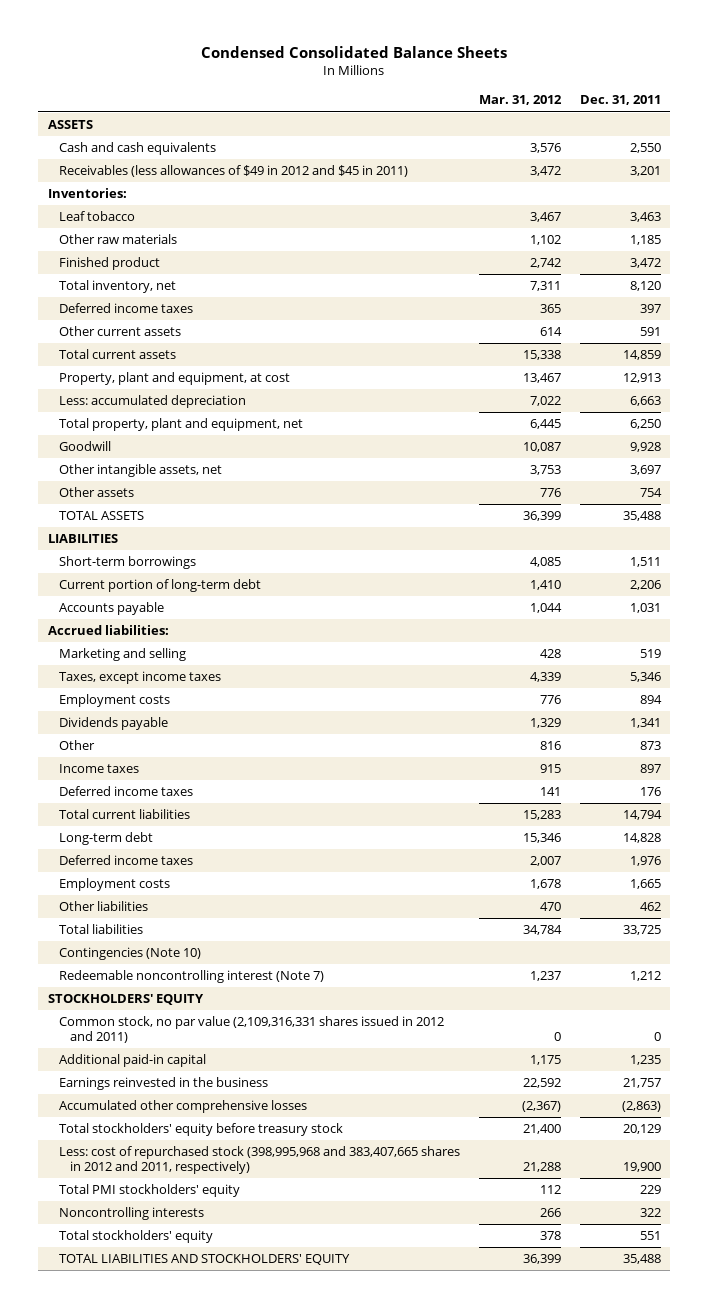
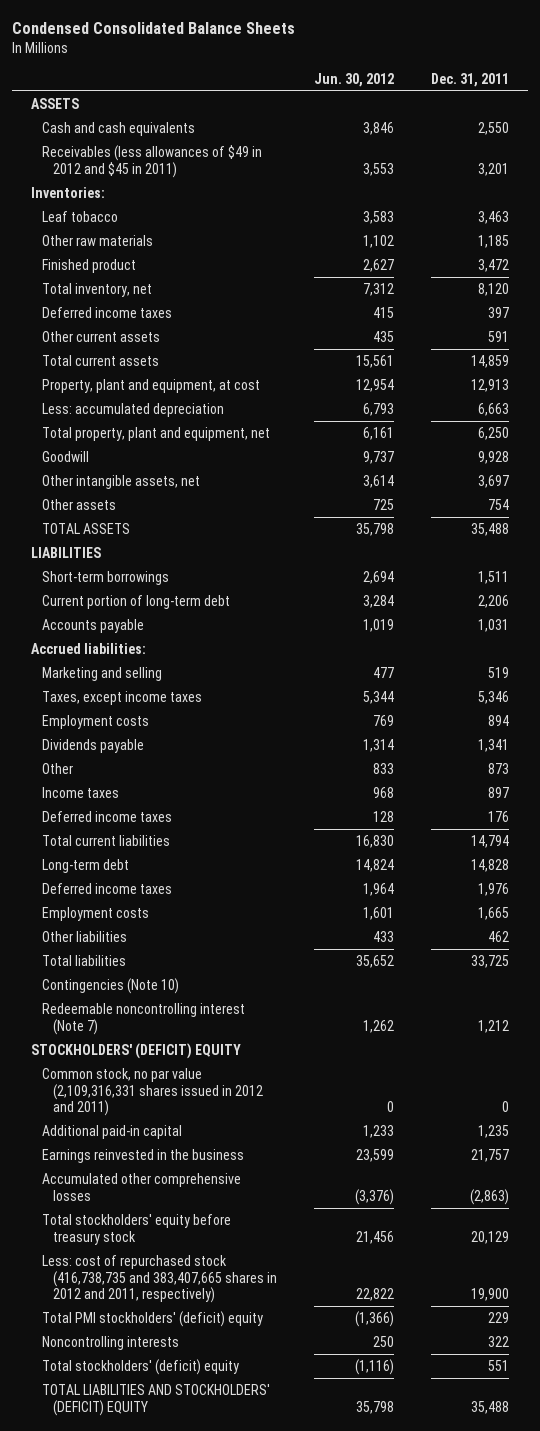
- | Mar. 31, 2012 | Dec. 31, 2011
+ | Jun. 30, 2012 | Dec. 31, 2011
- STOCKHOLDERS' EQUITY
+ STOCKHOLDERS' (DEFICIT) EQUITY
- Less: cost of repurchased stock (398,995,968 and 383,407,665 shares in 2012 and 2011, respectively) | 21,288 | 19,900
- Total PMI stockholders' equity | 112 | 229
+ Less: cost of repurchased stock (416,738,735 and 383,407,665 shares in 2012 and 2011, respectively) | 22,822 | 19,900
+ Total PMI stockholders' (deficit) equity | (1,366) | 229
- Total stockholders' equity | 378 | 551
- TOTAL LIABILITIES AND STOCKHOLDERS' EQUITY | 36,399 | 35,488
+ Total stockholders' (deficit) equity | (1,116) | 551
+ TOTAL LIABILITIES AND STOCKHOLDERS' (DEFICIT) EQUITY | 35,798 | 35,488

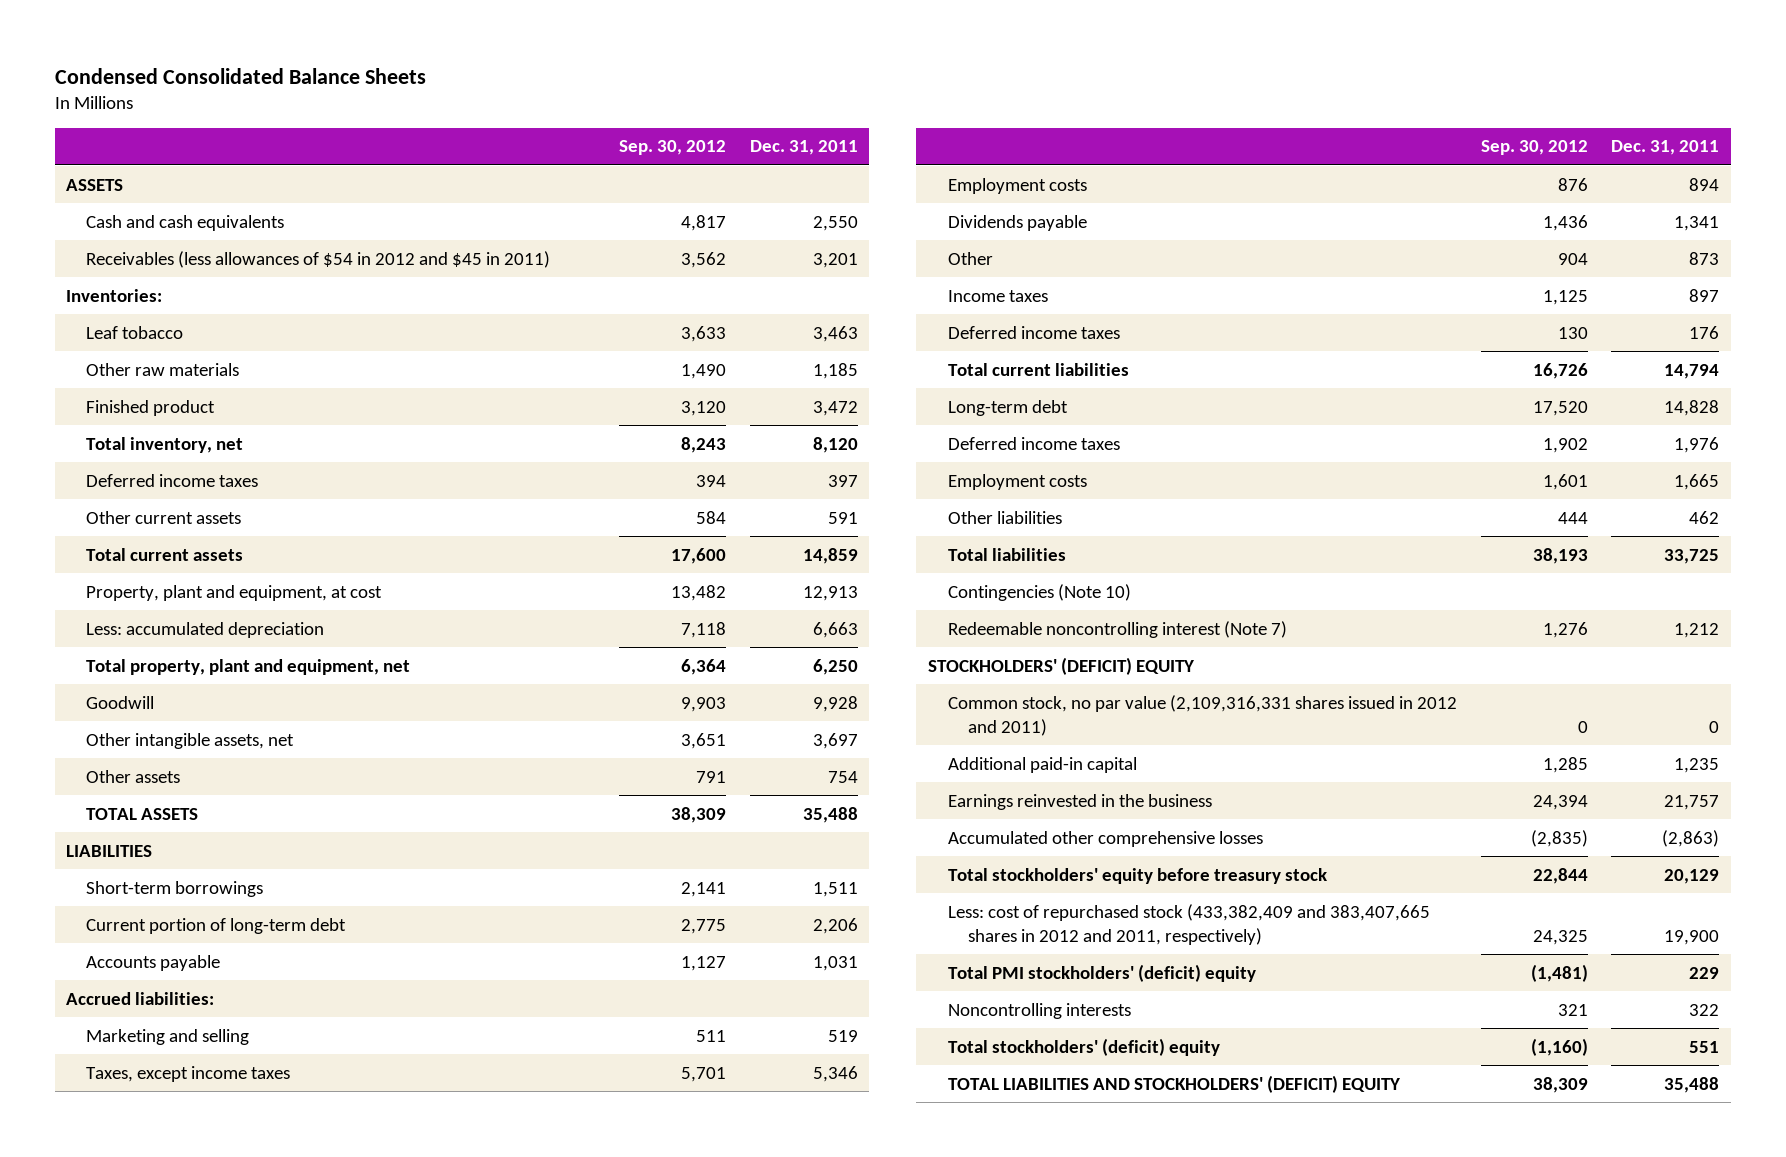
- | Jun. 30, 2012 | Dec. 31, 2011
+ | Sep. 30, 2012 | Dec. 31, 2011
- Receivables (less allowances of $49 in 2012 and $45 in 2011) | 3,553 | 3,201
+ Receivables (less allowances of $54 in 2012 and $45 in 2011) | 3,562 | 3,201
- Less: cost of repurchased stock (416,738,735 and 383,407,665 shares in 2012 and 2011, respectively) | 22,822 | 19,900
+ Less: cost of repurchased stock (433,382,409 and 383,407,665 shares in 2012 and 2011, respectively) | 24,325 | 19,900

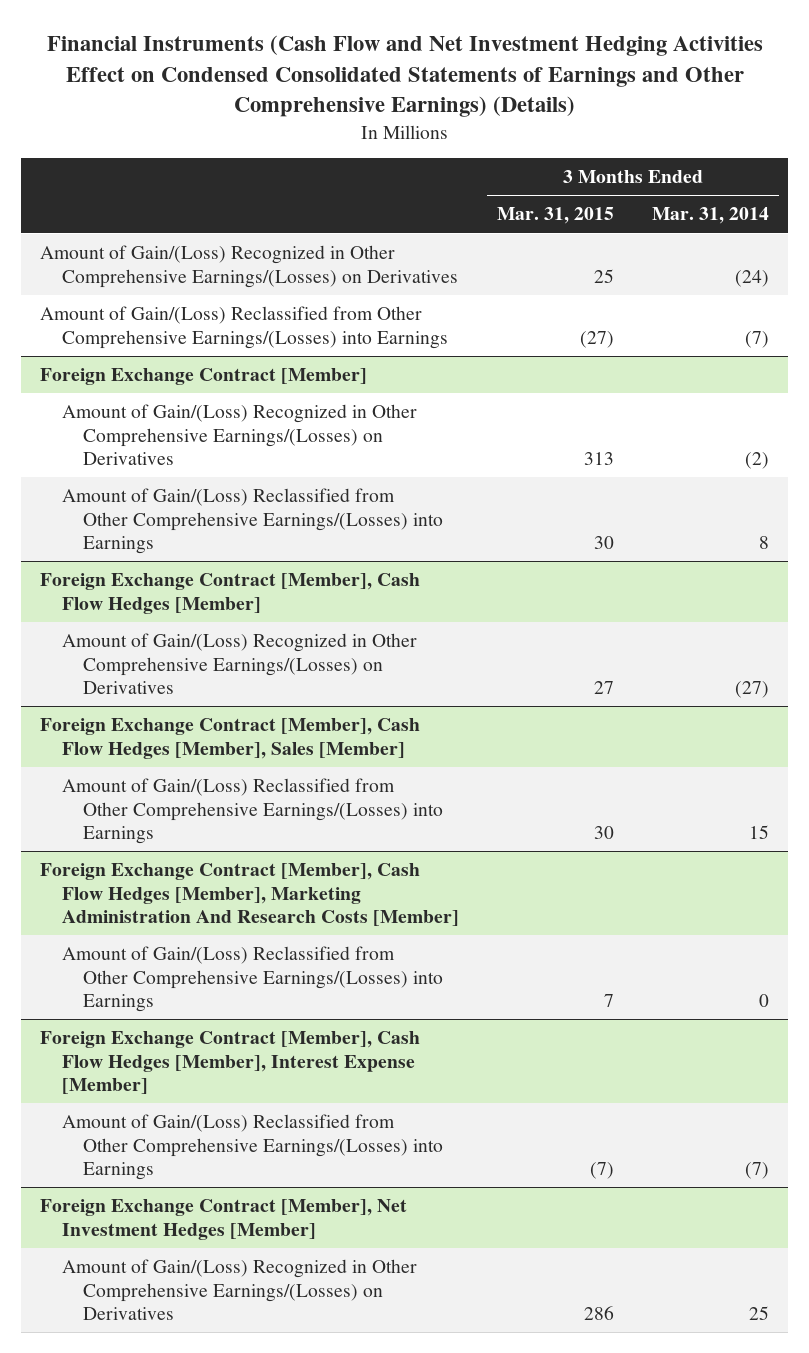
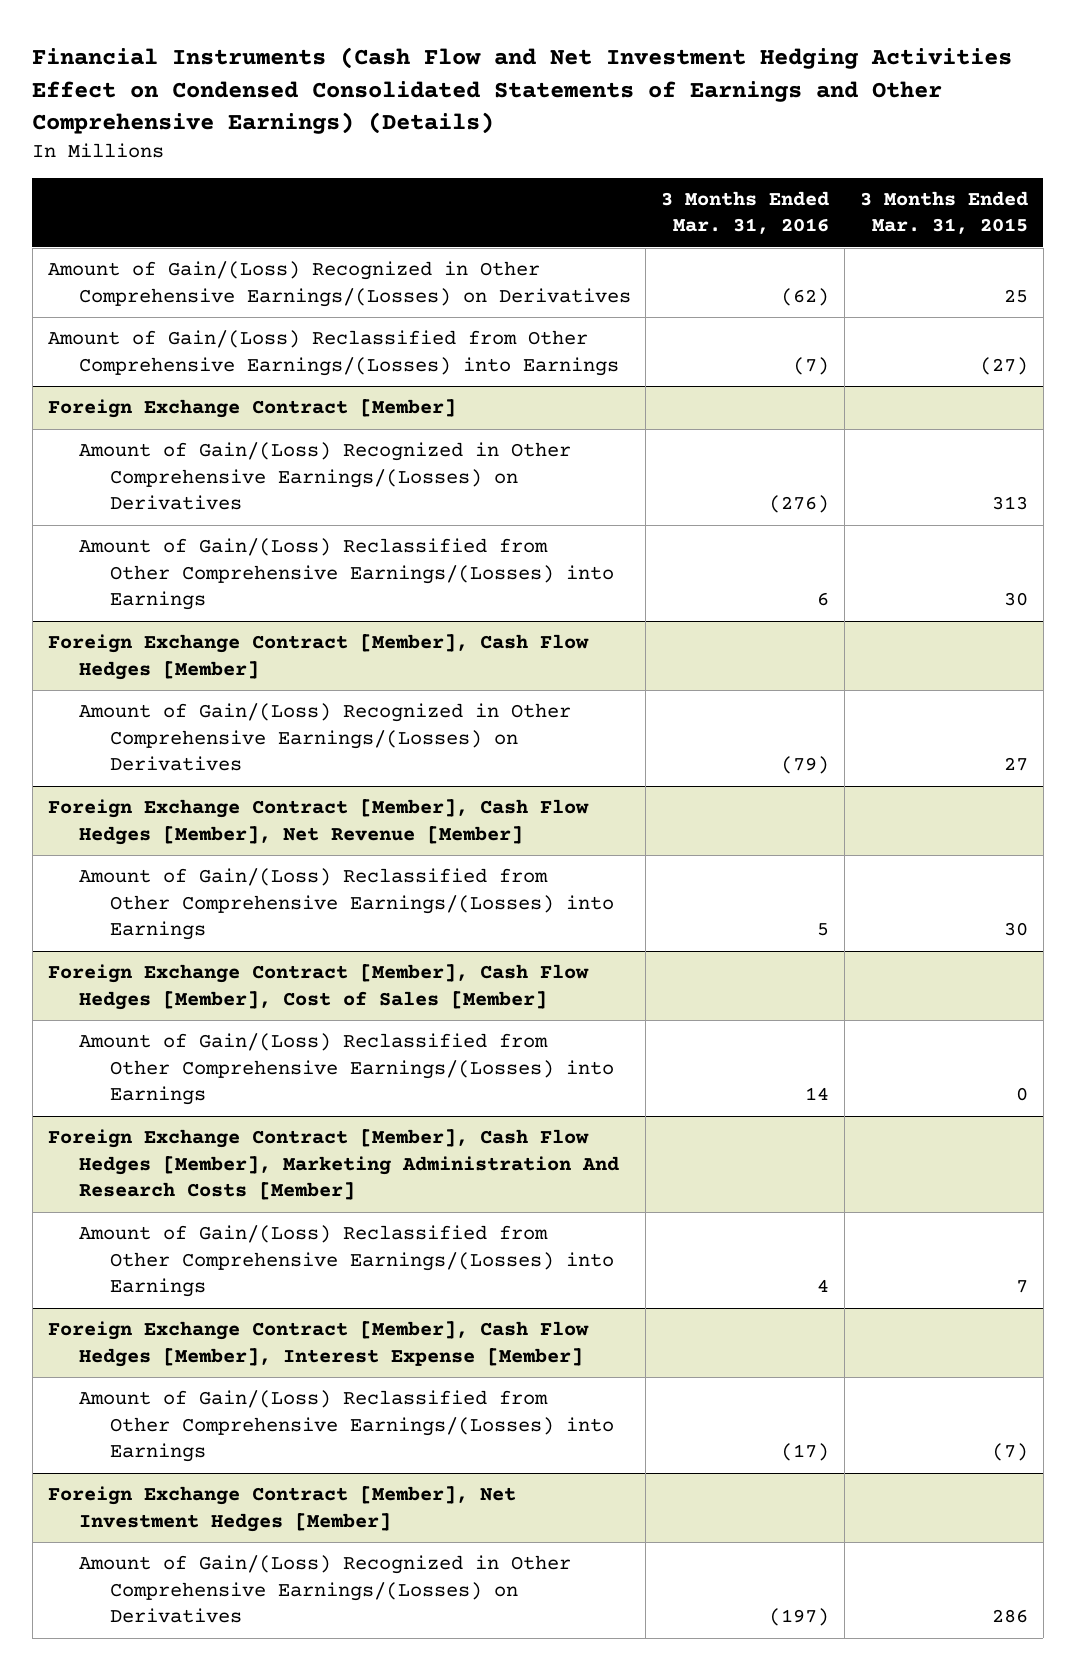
- | 3 Months Ended Mar. 31, 2015 | 3 Months Ended Mar. 31, 2014
+ | 3 Months Ended Mar. 31, 2016 | 3 Months Ended Mar. 31, 2015
- Foreign Exchange Contract [Member], Cash Flow Hedges [Member], Sales [Member]
+ Foreign Exchange Contract [Member], Cash Flow Hedges [Member], Net Revenue [Member]
+ Foreign Exchange Contract [Member], Cash Flow Hedges [Member], Cost of Sales [Member]
+ Amount of Gain/(Loss) Reclassified from Other Comprehensive Earnings/(Losses) into Earnings | 14 | 0

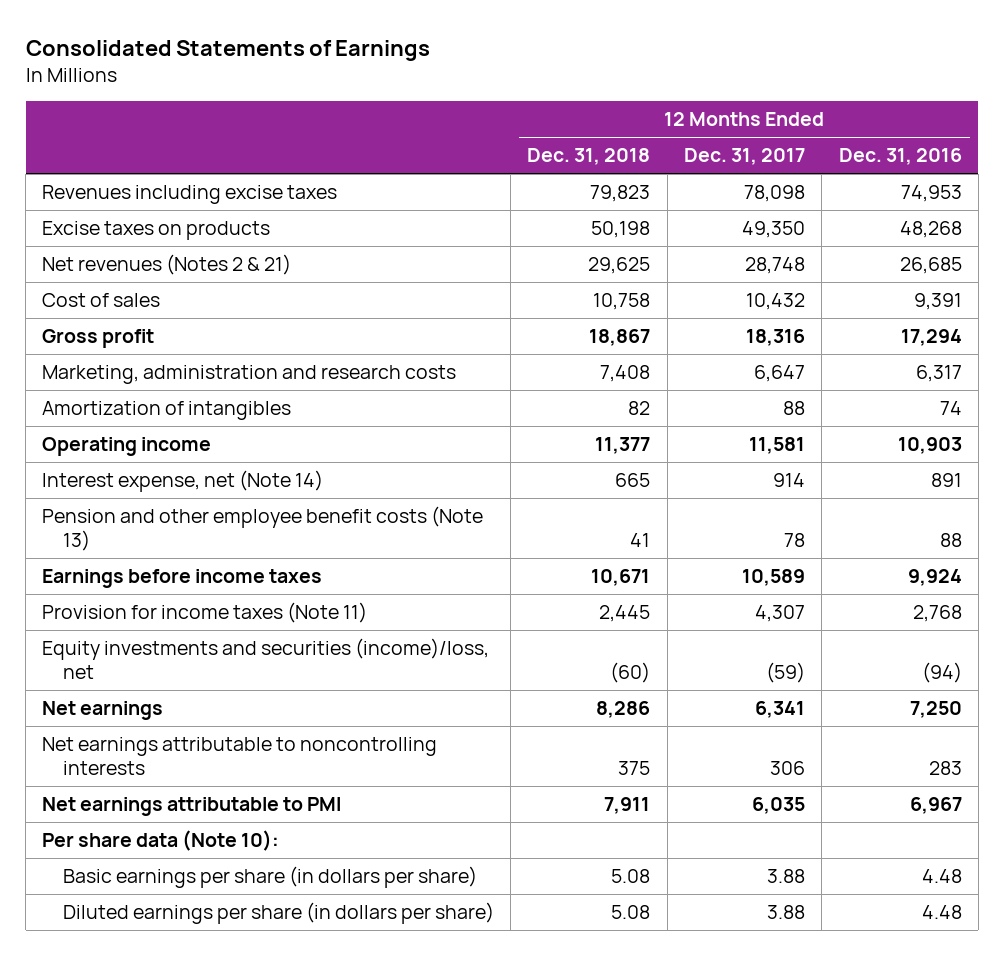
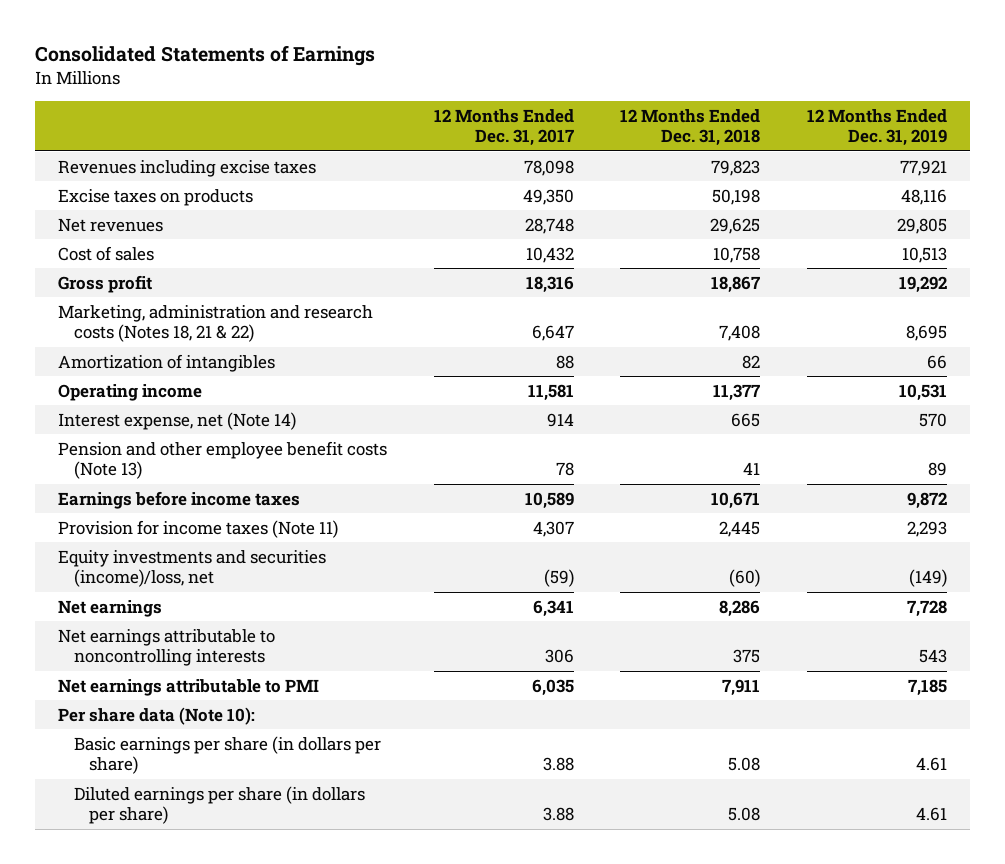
- | 12 Months Ended Dec. 31, 2018 | 12 Months Ended Dec. 31, 2017 | 12 Months Ended Dec. 31, 2016
+ | 12 Months Ended Dec. 31, 2017 | 12 Months Ended Dec. 31, 2018 | 12 Months Ended Dec. 31, 2019
- Net revenues (Notes 2 & 21) | 29,625 | 28,748 | 26,685
+ Net revenues | 28,748 | 29,625 | 29,805
- Marketing, administration and research costs | 7,408 | 6,647 | 6,317
+ Marketing, administration and research costs (Notes 18, 21 & 22) | 6,647 | 7,408 | 8,695

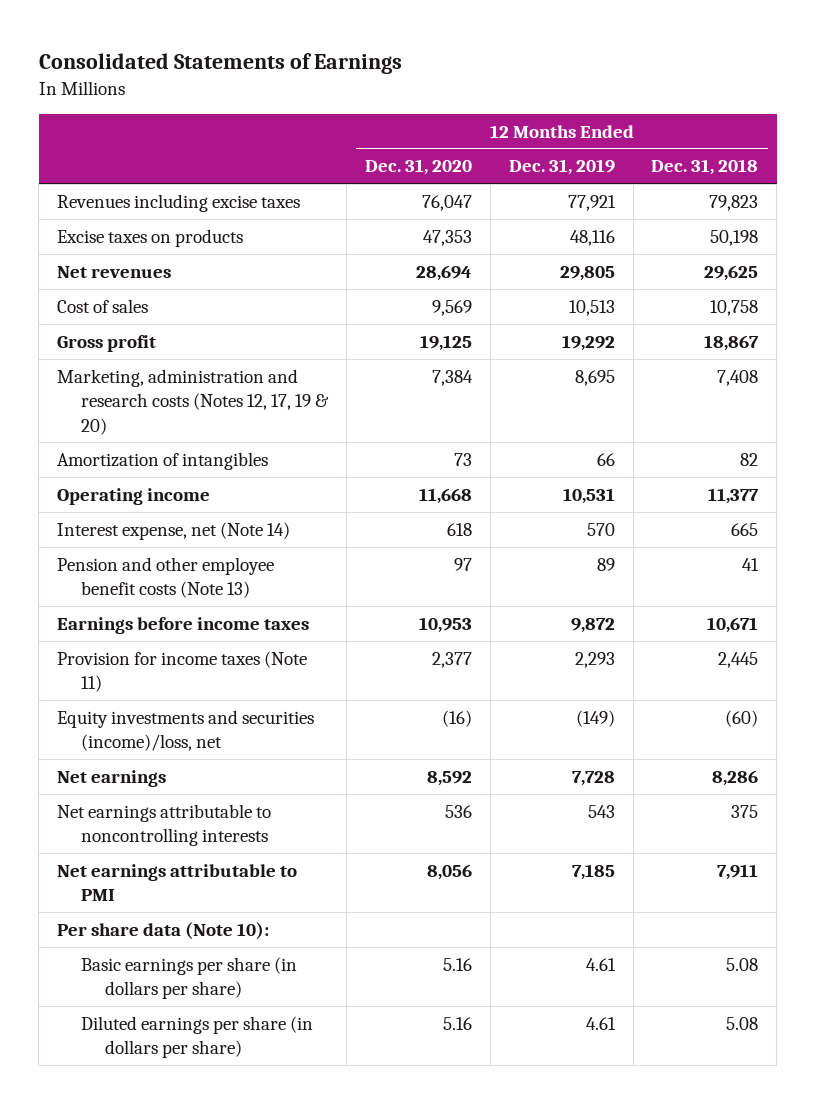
- | 12 Months Ended Dec. 31, 2017 | 12 Months Ended Dec. 31, 2018 | 12 Months Ended Dec. 31, 2019
+ | 12 Months Ended Dec. 31, 2020 | 12 Months Ended Dec. 31, 2019 | 12 Months Ended Dec. 31, 2018
- Marketing, administration and research costs (Notes 18, 21 & 22) | 6,647 | 7,408 | 8,695
+ Marketing, administration and research costs (Notes 12, 17, 19 & 20) | 7,384 | 8,695 | 7,408

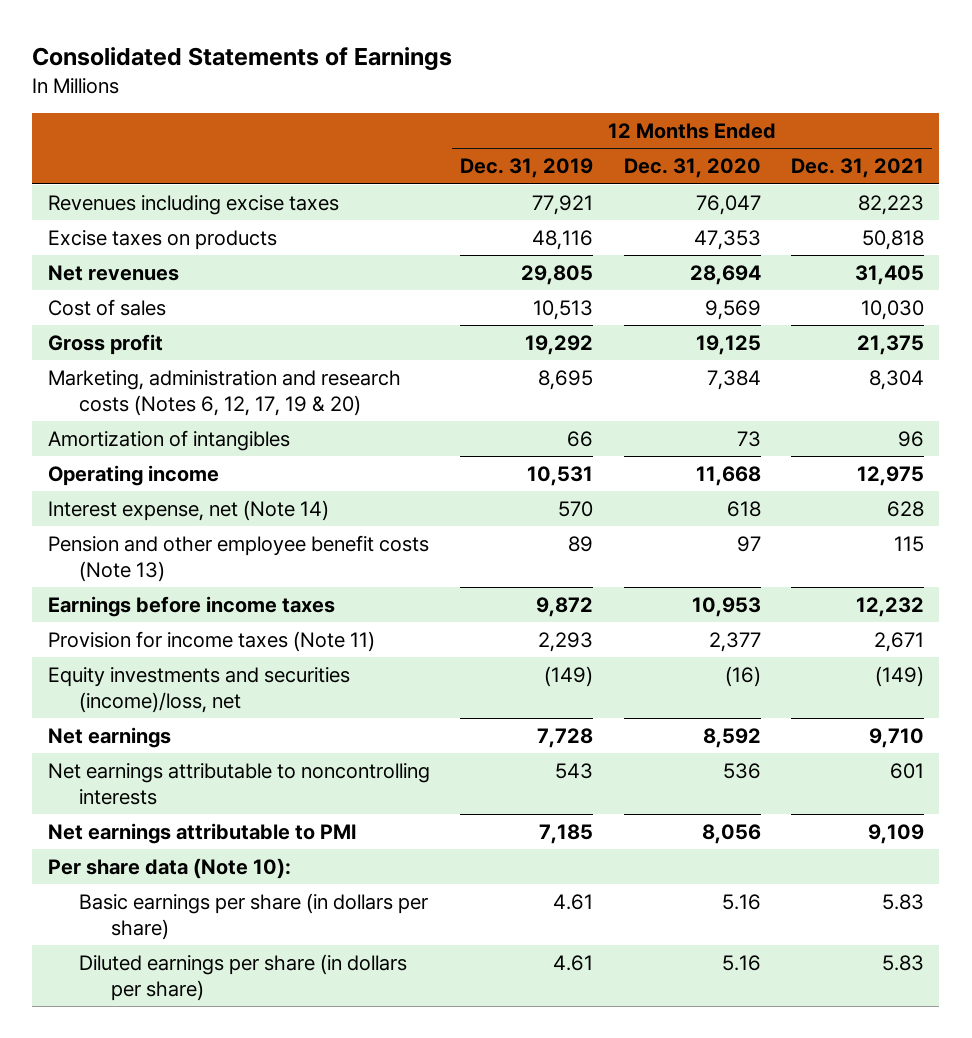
- | 12 Months Ended Dec. 31, 2020 | 12 Months Ended Dec. 31, 2019 | 12 Months Ended Dec. 31, 2018
+ | 12 Months Ended Dec. 31, 2019 | 12 Months Ended Dec. 31, 2020 | 12 Months Ended Dec. 31, 2021
- Marketing, administration and research costs (Notes 12, 17, 19 & 20) | 7,384 | 8,695 | 7,408
+ Marketing, administration and research costs (Notes 6, 12, 17, 19 & 20) | 8,695 | 7,384 | 8,304

